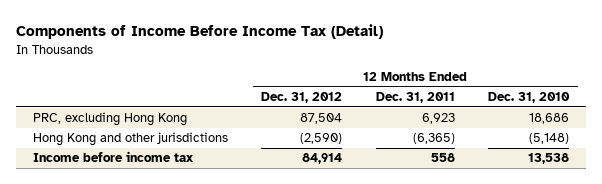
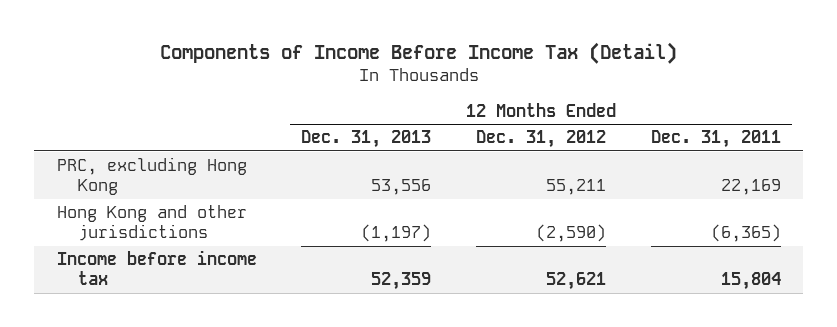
- | 12 Months Ended Dec. 31, 2012 | 12 Months Ended Dec. 31, 2011 | 12 Months Ended Dec. 31, 2010
+ | 12 Months Ended Dec. 31, 2013 | 12 Months Ended Dec. 31, 2012 | 12 Months Ended Dec. 31, 2011
- PRC, excluding Hong Kong | 87,504 | 6,923 | 18,686
+ PRC, excluding Hong Kong | 53,556 | 55,211 | 22,169
- Income before income tax | 84,914 | 558 | 13,538
+ Income before income tax | 52,359 | 52,621 | 15,804

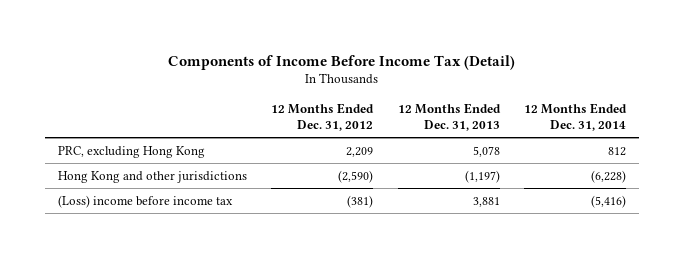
- | 12 Months Ended Dec. 31, 2013 | 12 Months Ended Dec. 31, 2012 | 12 Months Ended Dec. 31, 2011
+ | 12 Months Ended Dec. 31, 2012 | 12 Months Ended Dec. 31, 2013 | 12 Months Ended Dec. 31, 2014
- PRC, excluding Hong Kong | 53,556 | 55,211 | 22,169
+ PRC, excluding Hong Kong | 2,209 | 5,078 | 812
- Income before income tax | 52,359 | 52,621 | 15,804
+ (Loss) income before income tax | (381) | 3,881 | (5,416)

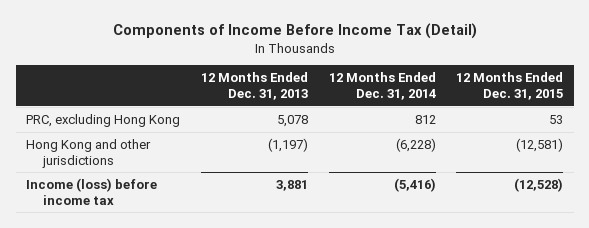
- | 12 Months Ended Dec. 31, 2012 | 12 Months Ended Dec. 31, 2013 | 12 Months Ended Dec. 31, 2014
+ | 12 Months Ended Dec. 31, 2013 | 12 Months Ended Dec. 31, 2014 | 12 Months Ended Dec. 31, 2015
- (Loss) income before income tax | (381) | 3,881 | (5,416)
+ Income (loss) before income tax | 3,881 | (5,416) | (12,528)

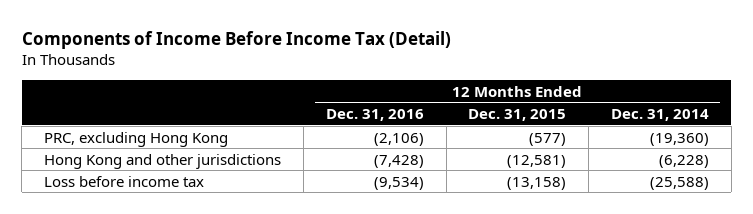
- | 12 Months Ended Dec. 31, 2013 | 12 Months Ended Dec. 31, 2014 | 12 Months Ended Dec. 31, 2015
+ | 12 Months Ended Dec. 31, 2016 | 12 Months Ended Dec. 31, 2015 | 12 Months Ended Dec. 31, 2014
- PRC, excluding Hong Kong | 5,078 | 812 | 53
+ PRC, excluding Hong Kong | (2,106) | (577) | (19,360)
- Income (loss) before income tax | 3,881 | (5,416) | (12,528)
+ Loss before income tax | (9,534) | (13,158) | (25,588)

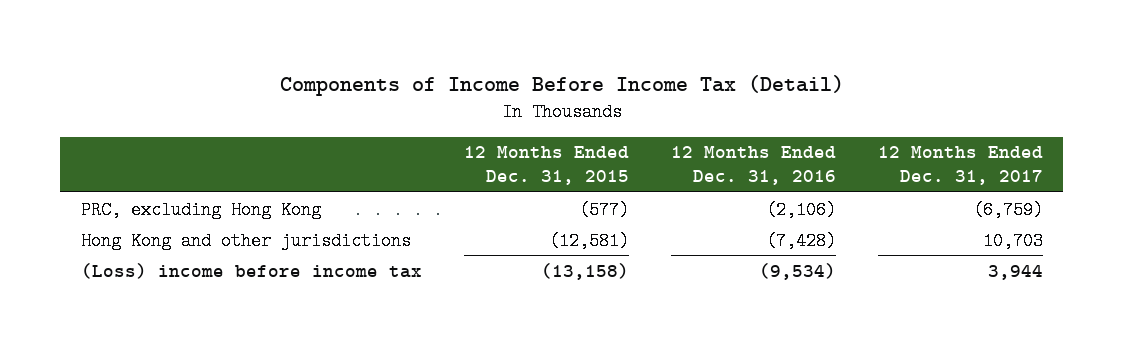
- | 12 Months Ended Dec. 31, 2016 | 12 Months Ended Dec. 31, 2015 | 12 Months Ended Dec. 31, 2014
+ | 12 Months Ended Dec. 31, 2015 | 12 Months Ended Dec. 31, 2016 | 12 Months Ended Dec. 31, 2017
- Loss before income tax | (9,534) | (13,158) | (25,588)
+ (Loss) income before income tax | (13,158) | (9,534) | 3,944

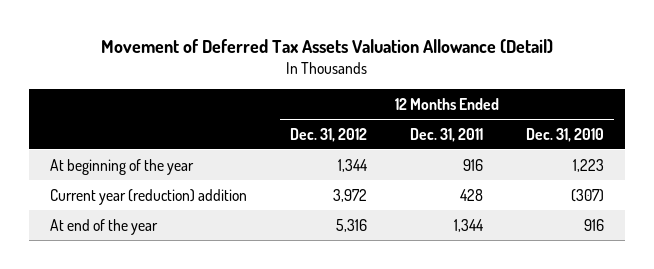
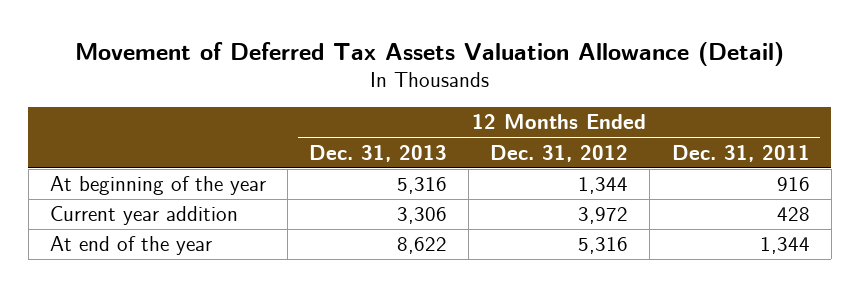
- | 12 Months Ended Dec. 31, 2012 | 12 Months Ended Dec. 31, 2011 | 12 Months Ended Dec. 31, 2010
+ | 12 Months Ended Dec. 31, 2013 | 12 Months Ended Dec. 31, 2012 | 12 Months Ended Dec. 31, 2011
- Current year (reduction) addition | 3,972 | 428 | (307)
+ Current year addition | 3,306 | 3,972 | 428

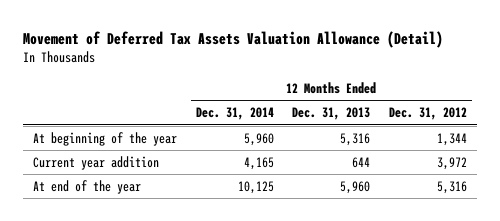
- | 12 Months Ended Dec. 31, 2013 | 12 Months Ended Dec. 31, 2012 | 12 Months Ended Dec. 31, 2011
+ | 12 Months Ended Dec. 31, 2014 | 12 Months Ended Dec. 31, 2013 | 12 Months Ended Dec. 31, 2012
- Current year addition | 3,306 | 3,972 | 428
- At end of the year | 8,622 | 5,316 | 1,344
+ Current year addition | 4,165 | 644 | 3,972
+ At end of the year | 10,125 | 5,960 | 5,316

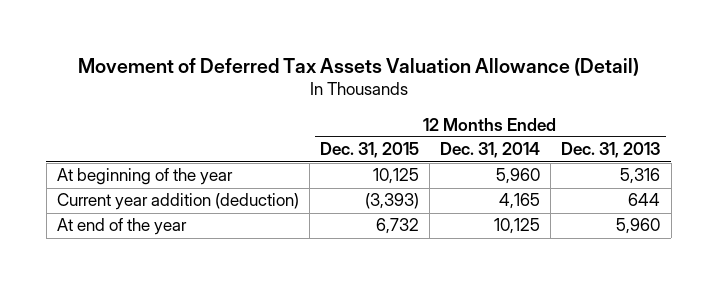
- | 12 Months Ended Dec. 31, 2014 | 12 Months Ended Dec. 31, 2013 | 12 Months Ended Dec. 31, 2012
+ | 12 Months Ended Dec. 31, 2015 | 12 Months Ended Dec. 31, 2014 | 12 Months Ended Dec. 31, 2013
- Current year addition | 4,165 | 644 | 3,972
+ Current year addition (deduction) | (3,393) | 4,165 | 644

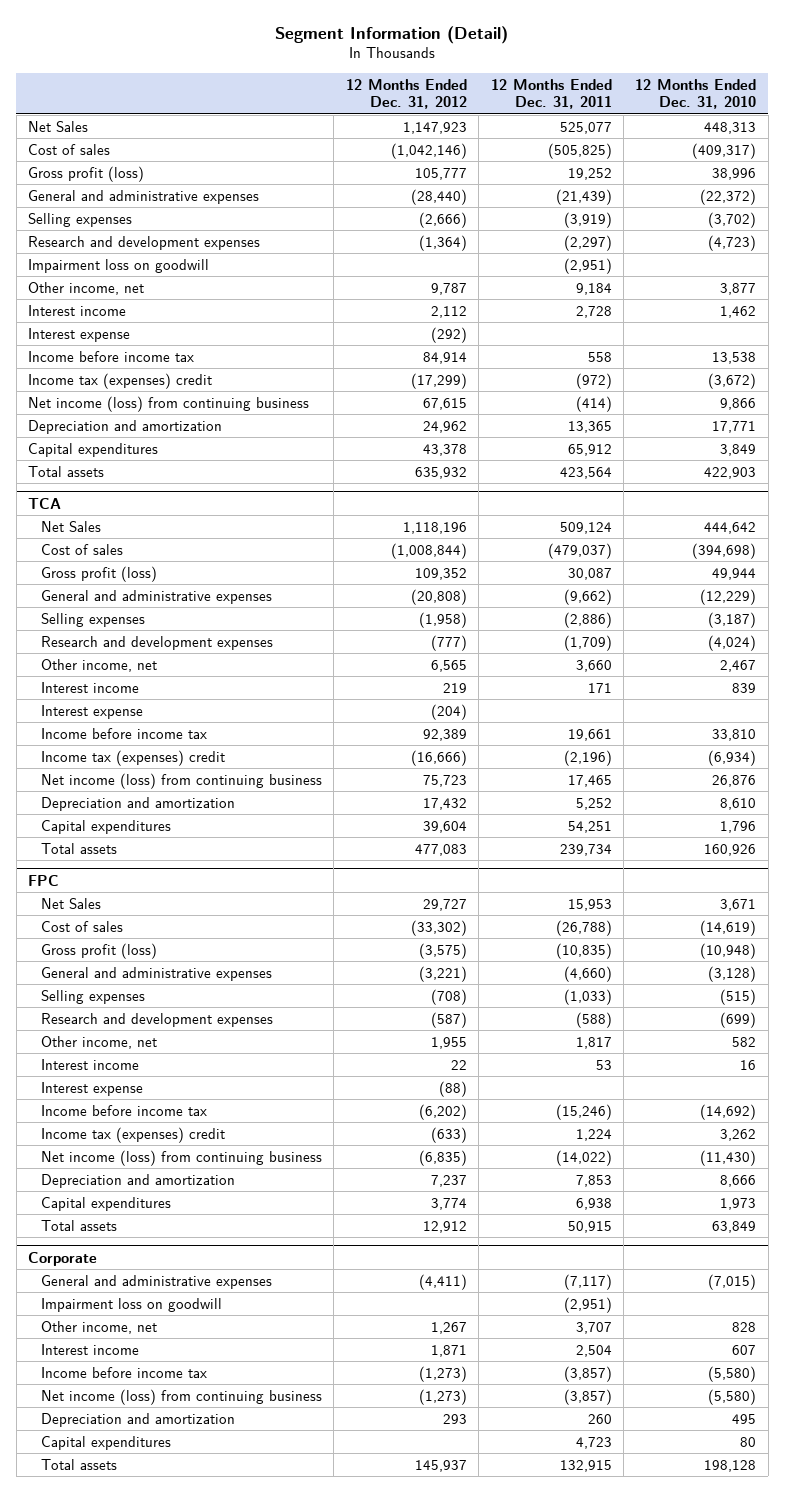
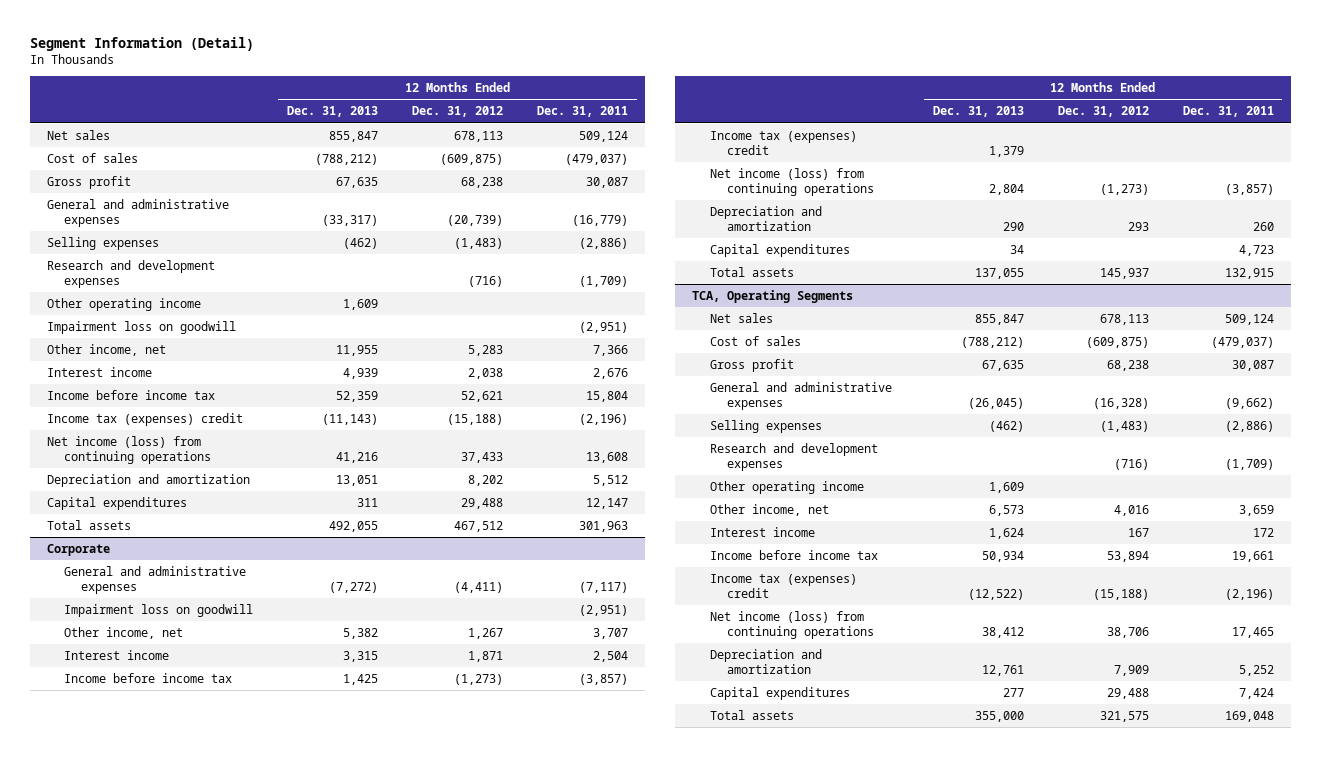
- | 12 Months Ended Dec. 31, 2012 | 12 Months Ended Dec. 31, 2011 | 12 Months Ended Dec. 31, 2010
+ | 12 Months Ended Dec. 31, 2013 | 12 Months Ended Dec. 31, 2012 | 12 Months Ended Dec. 31, 2011
- Net Sales | 1,147,923 | 525,077 | 448,313
- Cost of sales | (1,042,146) | (505,825) | (409,317)
- Gross profit (loss) | 105,777 | 19,252 | 38,996
- General and administrative expenses | (28,440) | (21,439) | (22,372)
- Selling expenses | (2,666) | (3,919) | (3,702)
- Research and development expenses | (1,364) | (2,297) | (4,723)
+ Net sales | 855,847 | 678,113 | 509,124
+ Cost of sales | (788,212) | (609,875) | (479,037)
+ Gross profit | 67,635 | 68,238 | 30,087
+ General and administrative expenses | (33,317) | (20,739) | (16,779)
+ Selling expenses | (462) | (1,483) | (2,886)
+ Research and development expenses | | (716) | (1,709)
+ Other operating income | 1,609 | |
- Other income, net | 9,787 | 9,184 | 3,877
- Interest income | 2,112 | 2,728 | 1,462
- Interest expense | (292) | |
- Income before income tax | 84,914 | 558 | 13,538
- Income tax (expenses) credit | (17,299) | (972) | (3,672)
- Net income (loss) from continuing business | 67,615 | (414) | 9,866
- Depreciation and amortization | 24,962 | 13,365 | 17,771
- Capital expenditures | 43,378 | 65,912 | 3,849
- Total assets | 635,932 | 423,564 | 422,903
- TCA
- Net Sales | 1,118,196 | 509,124 | 444,642
- Cost of sales | (1,008,844) | (479,037) | (394,698)
- Gross profit (loss) | 109,352 | 30,087 | 49,944
- General and administrative expenses | (20,808) | (9,662) | (12,229)
- Selling expenses | (1,958) | (2,886) | (3,187)
- Research and development expenses | (777) | (1,709) | (4,024)
- Other income, net | 6,565 | 3,660 | 2,467
- Interest income | 219 | 171 | 839
- Interest expense | (204) | |
- Income before income tax | 92,389 | 19,661 | 33,810
- Income tax (expenses) credit | (16,666) | (2,196) | (6,934)
- Net income (loss) from continuing business | 75,723 | 17,465 | 26,876
- Depreciation and amortization | 17,432 | 5,252 | 8,610
- Capital expenditures | 39,604 | 54,251 | 1,796
- Total assets | 477,083 | 239,734 | 160,926
- FPC
- Net Sales | 29,727 | 15,953 | 3,671
- Cost of sales | (33,302) | (26,788) | (14,619)
- Gross profit (loss) | (3,575) | (10,835) | (10,948)
- General and administrative expenses | (3,221) | (4,660) | (3,128)
- Selling expenses | (708) | (1,033) | (515)
- Research and development expenses | (587) | (588) | (699)
- Other income, net | 1,955 | 1,817 | 582
- Interest income | 22 | 53 | 16
- Interest expense | (88) | |
- Income before income tax | (6,202) | (15,246) | (14,692)
- Income tax (expenses) credit | (633) | 1,224 | 3,262
- Net income (loss) from continuing business | (6,835) | (14,022) | (11,430)
- Depreciation and amortization | 7,237 | 7,853 | 8,666
- Capital expenditures | 3,774 | 6,938 | 1,973
- Total assets | 12,912 | 50,915 | 63,849
+ Other income, net | 11,955 | 5,283 | 7,366
+ Interest income | 4,939 | 2,038 | 2,676
+ Income before income tax | 52,359 | 52,621 | 15,804
+ Income tax (expenses) credit | (11,143) | (15,188) | (2,196)
+ Net income (loss) from continuing operations | 41,216 | 37,433 | 13,608
+ Depreciation and amortization | 13,051 | 8,202 | 5,512
+ Capital expenditures | 311 | 29,488 | 12,147
+ Total assets | 492,055 | 467,512 | 301,963
@ Corporate
- Net income (loss) from continuing business | (1,273) | (3,857) | (5,580)
+ Income tax (expenses) credit | 1,379 | |
+ Net income (loss) from continuing operations | 2,804 | (1,273) | (3,857)
+ TCA, Operating Segments
+ Net sales | 855,847 | 678,113 | 509,124
+ Cost of sales | (788,212) | (609,875) | (479,037)
+ Gross profit | 67,635 | 68,238 | 30,087
+ General and administrative expenses | (26,045) | (16,328) | (9,662)
+ Selling expenses | (462) | (1,483) | (2,886)
+ Research and development expenses | | (716) | (1,709)
+ Other operating income | 1,609 | |
+ Other income, net | 6,573 | 4,016 | 3,659
+ Interest income | 1,624 | 167 | 172
+ Income before income tax | 50,934 | 53,894 | 19,661
+ Income tax (expenses) credit | (12,522) | (15,188) | (2,196)
+ Net income (loss) from continuing operations | 38,412 | 38,706 | 17,465
+ Depreciation and amortization | 12,761 | 7,909 | 5,252
+ Capital expenditures | 277 | 29,488 | 7,424
+ Total assets | 355,000 | 321,575 | 169,048

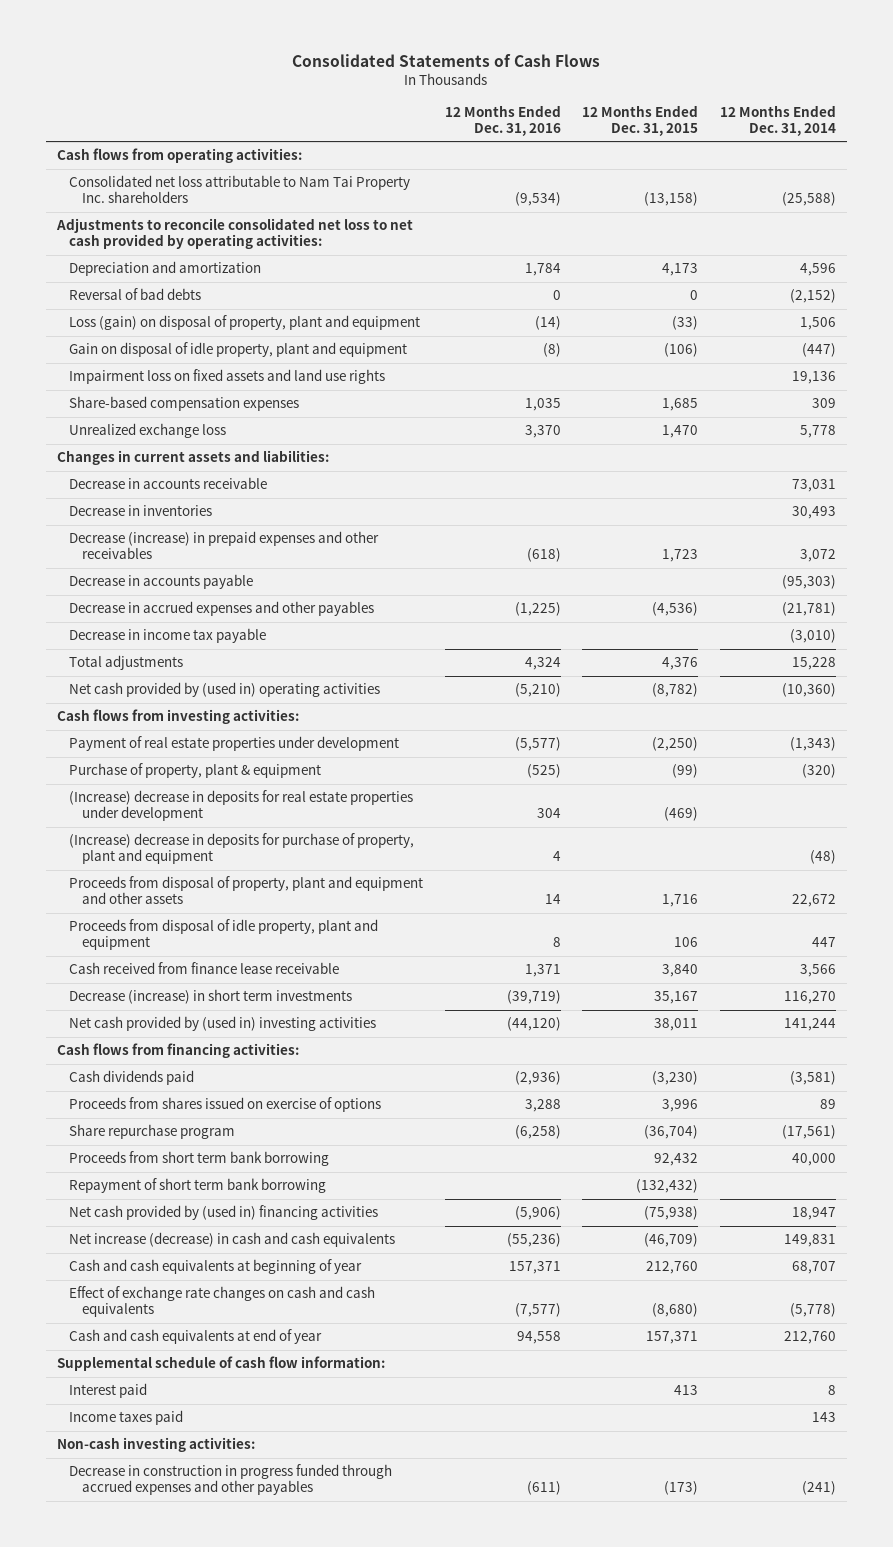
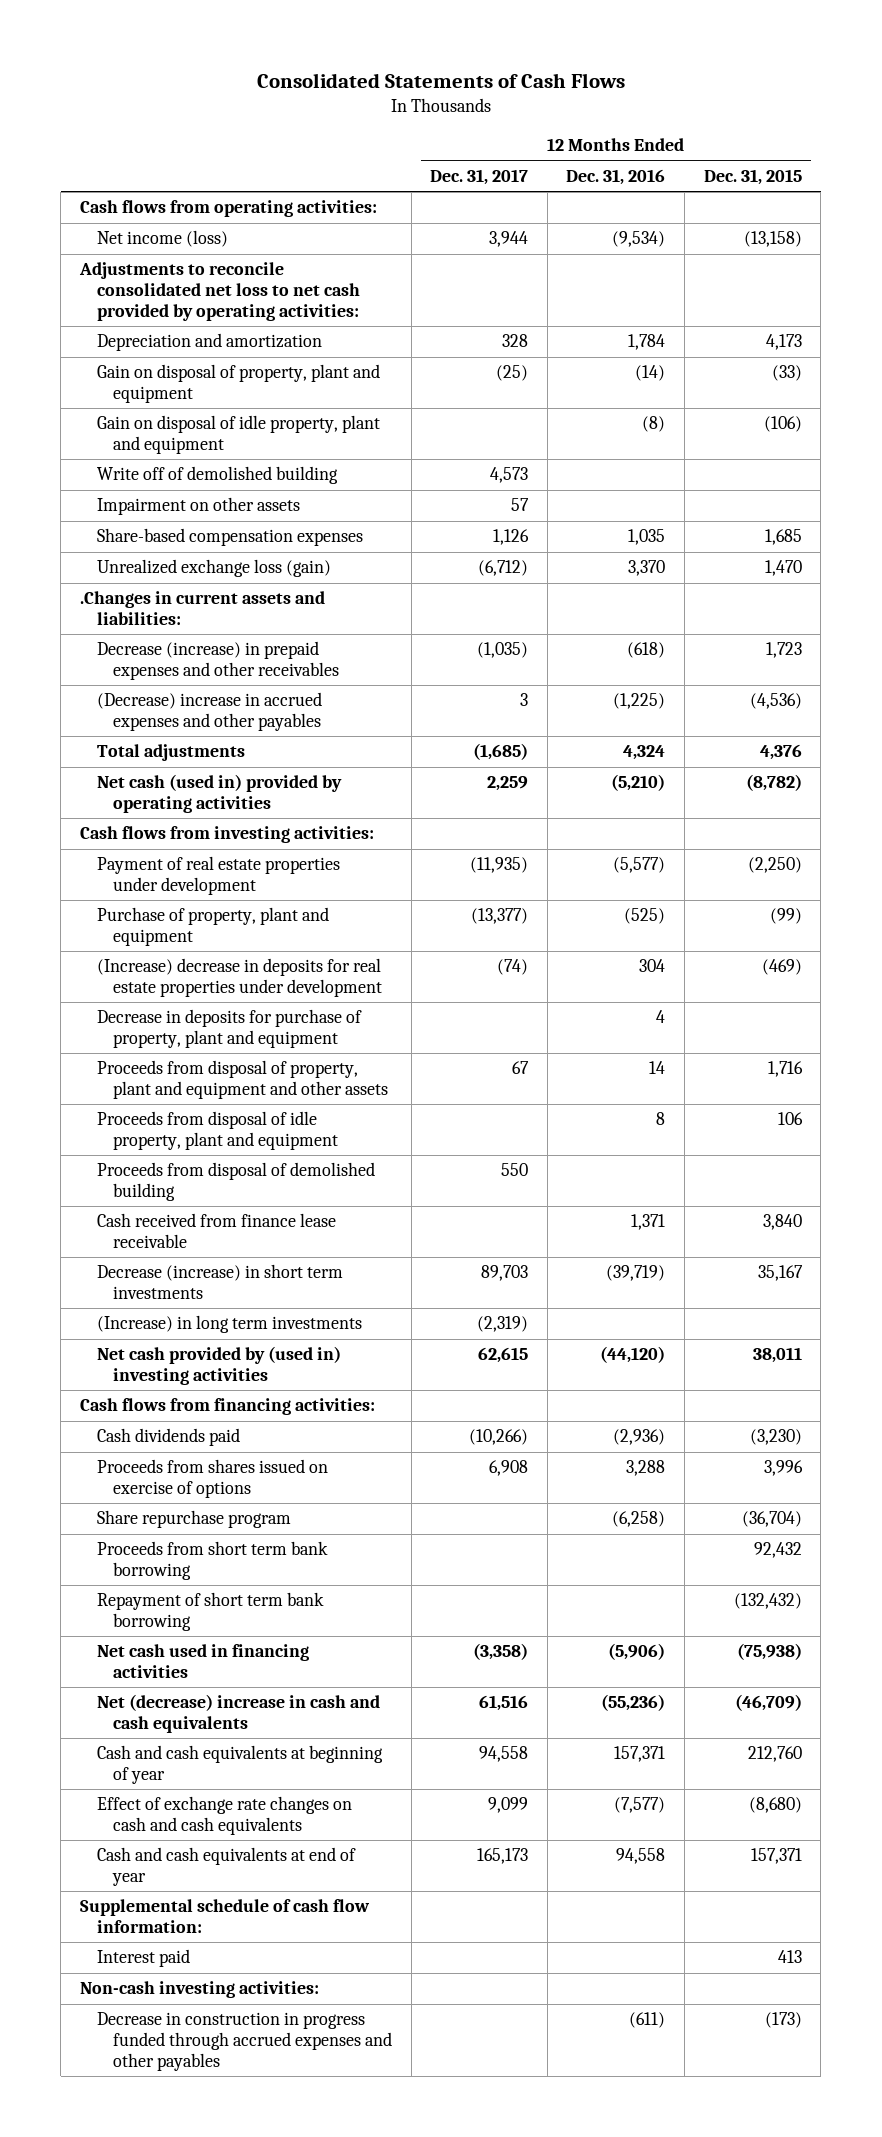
- | 12 Months Ended Dec. 31, 2016 | 12 Months Ended Dec. 31, 2015 | 12 Months Ended Dec. 31, 2014
+ | 12 Months Ended Dec. 31, 2017 | 12 Months Ended Dec. 31, 2016 | 12 Months Ended Dec. 31, 2015
- Consolidated net loss attributable to Nam Tai Property Inc. shareholders | (9,534) | (13,158) | (25,588)
+ Net income (loss) | 3,944 | (9,534) | (13,158)
- Reversal of bad debts | 0 | 0 | (2,152)
- Loss (gain) on disposal of property, plant and equipment | (14) | (33) | 1,506
+ Gain on disposal of property, plant and equipment | (25) | (14) | (33)
- Impairment loss on fixed assets and land use rights | | | 19,136
+ Write off of demolished building | 4,573 | |
+ Impairment on other assets | 57 | |
- Unrealized exchange loss | 3,370 | 1,470 | 5,778
- Changes in current assets and liabilities:
- Decrease in accounts receivable | | | 73,031
- Decrease in inventories | | | 30,493
+ Unrealized exchange loss (gain) | (6,712) | 3,370 | 1,470
+ .Changes in current assets and liabilities:
- Decrease in accounts payable | | | (95,303)
- Decrease in accrued expenses and other payables | (1,225) | (4,536) | (21,781)
- Decrease in income tax payable | | | (3,010)
+ (Decrease) increase in accrued expenses and other payables | 3 | (1,225) | (4,536)
- Net cash provided by (used in) operating activities | (5,210) | (8,782) | (10,360)
+ Net cash (used in) provided by operating activities | 2,259 | (5,210) | (8,782)
- Purchase of property, plant & equipment | (525) | (99) | (320)
+ Purchase of property, plant and equipment | (13,377) | (525) | (99)
- (Increase) decrease in deposits for purchase of property, plant and equipment | 4 | | (48)
+ Decrease in deposits for purchase of property, plant and equipment | | 4 |
+ Proceeds from disposal of demolished building | 550 | |
+ (Increase) in long term investments | (2,319) | |
- Net cash provided by (used in) financing activities | (5,906) | (75,938) | 18,947
- Net increase (decrease) in cash and cash equivalents | (55,236) | (46,709) | 149,831
+ Net cash used in financing activities | (3,358) | (5,906) | (75,938)
+ Net (decrease) increase in cash and cash equivalents | 61,516 | (55,236) | (46,709)
- Income taxes paid | | | 143

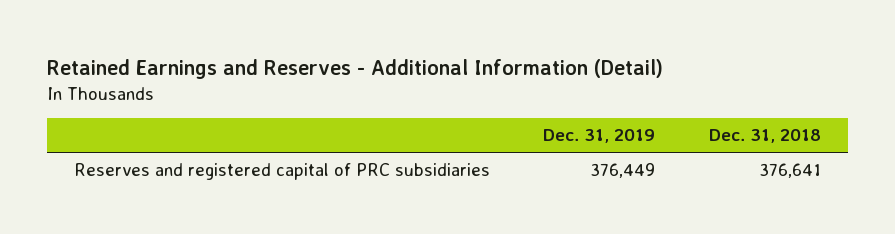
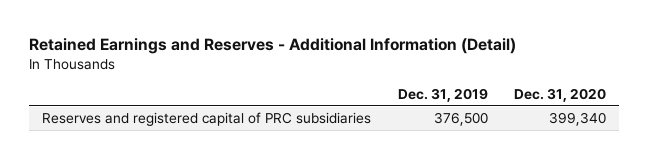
- | Dec. 31, 2019 | Dec. 31, 2018
+ | Dec. 31, 2019 | Dec. 31, 2020
- Reserves and registered capital of PRC subsidiaries | 376,449 | 376,641
+ Reserves and registered capital of PRC subsidiaries | 376,500 | 399,340

